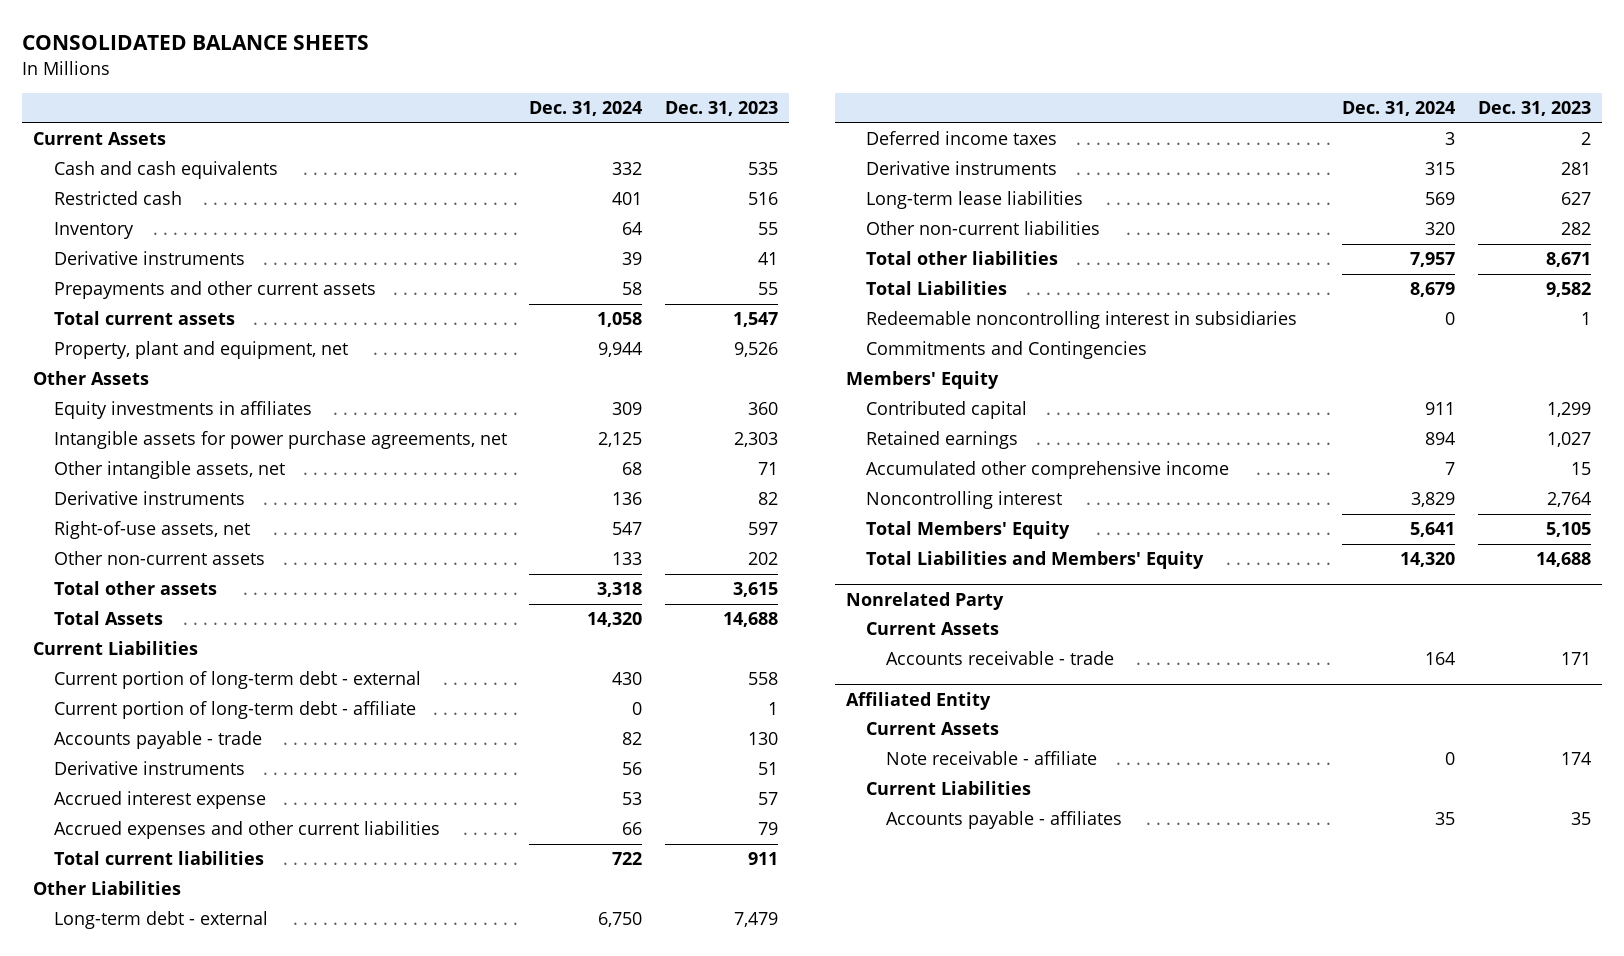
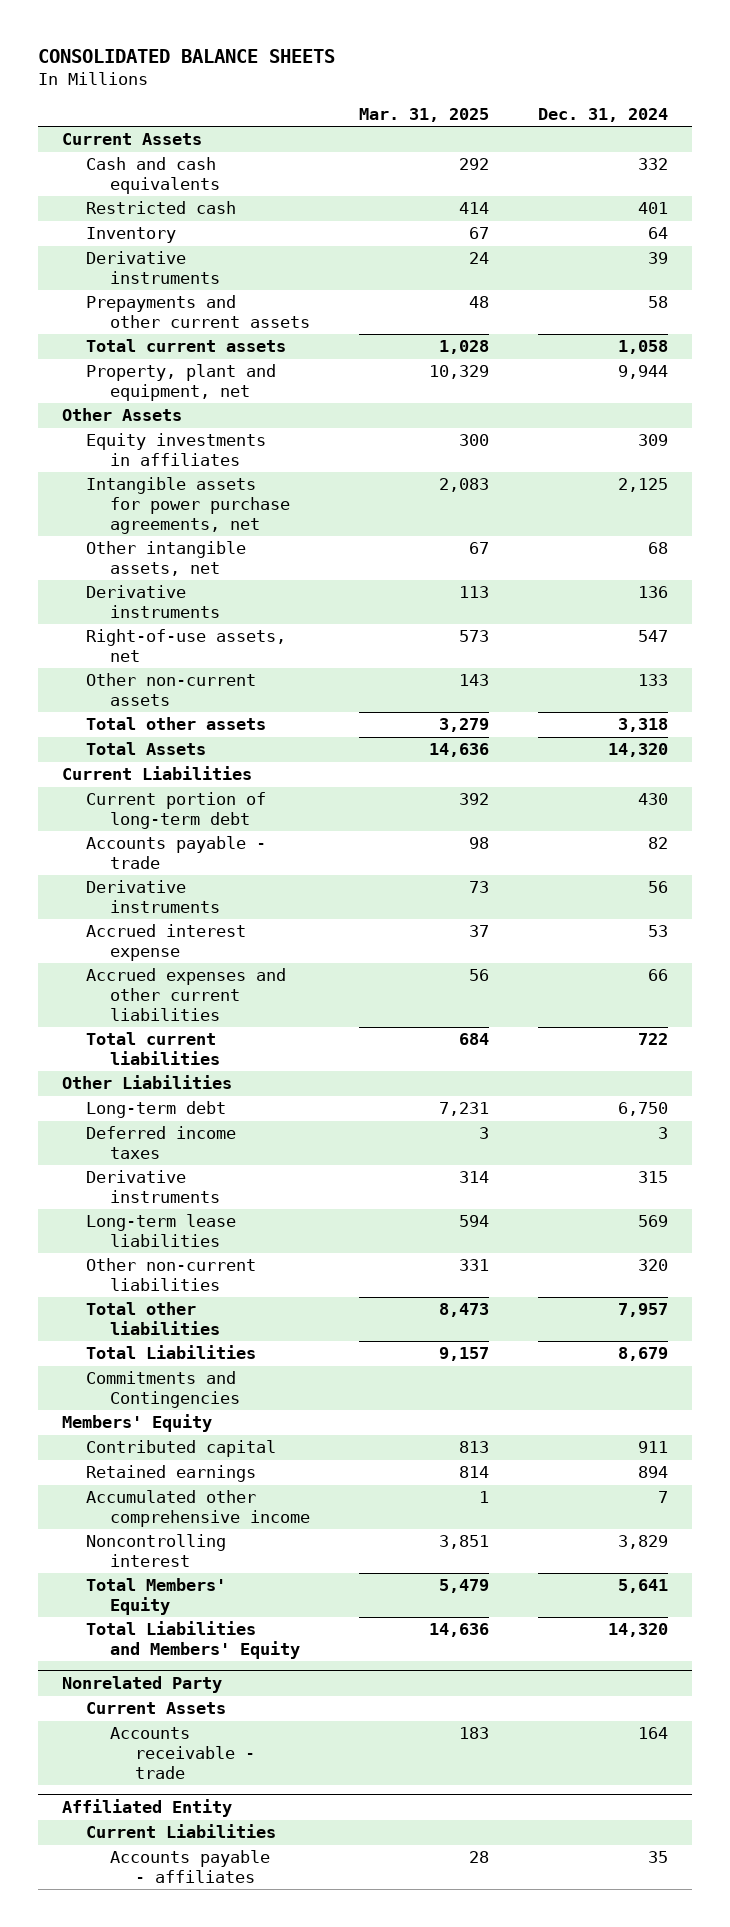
- | Dec. 31, 2024 | Dec. 31, 2023
+ | Mar. 31, 2025 | Dec. 31, 2024
- Current portion of long-term debt - external | 430 | 558
- Current portion of long-term debt - affiliate | 0 | 1
+ Current portion of long-term debt | 392 | 430
- Long-term debt - external | 6,750 | 7,479
+ Long-term debt | 7,231 | 6,750
- Redeemable noncontrolling interest in subsidiaries | 0 | 1
@ Affiliated Entity
- Current Assets
- Note receivable - affiliate | 0 | 174

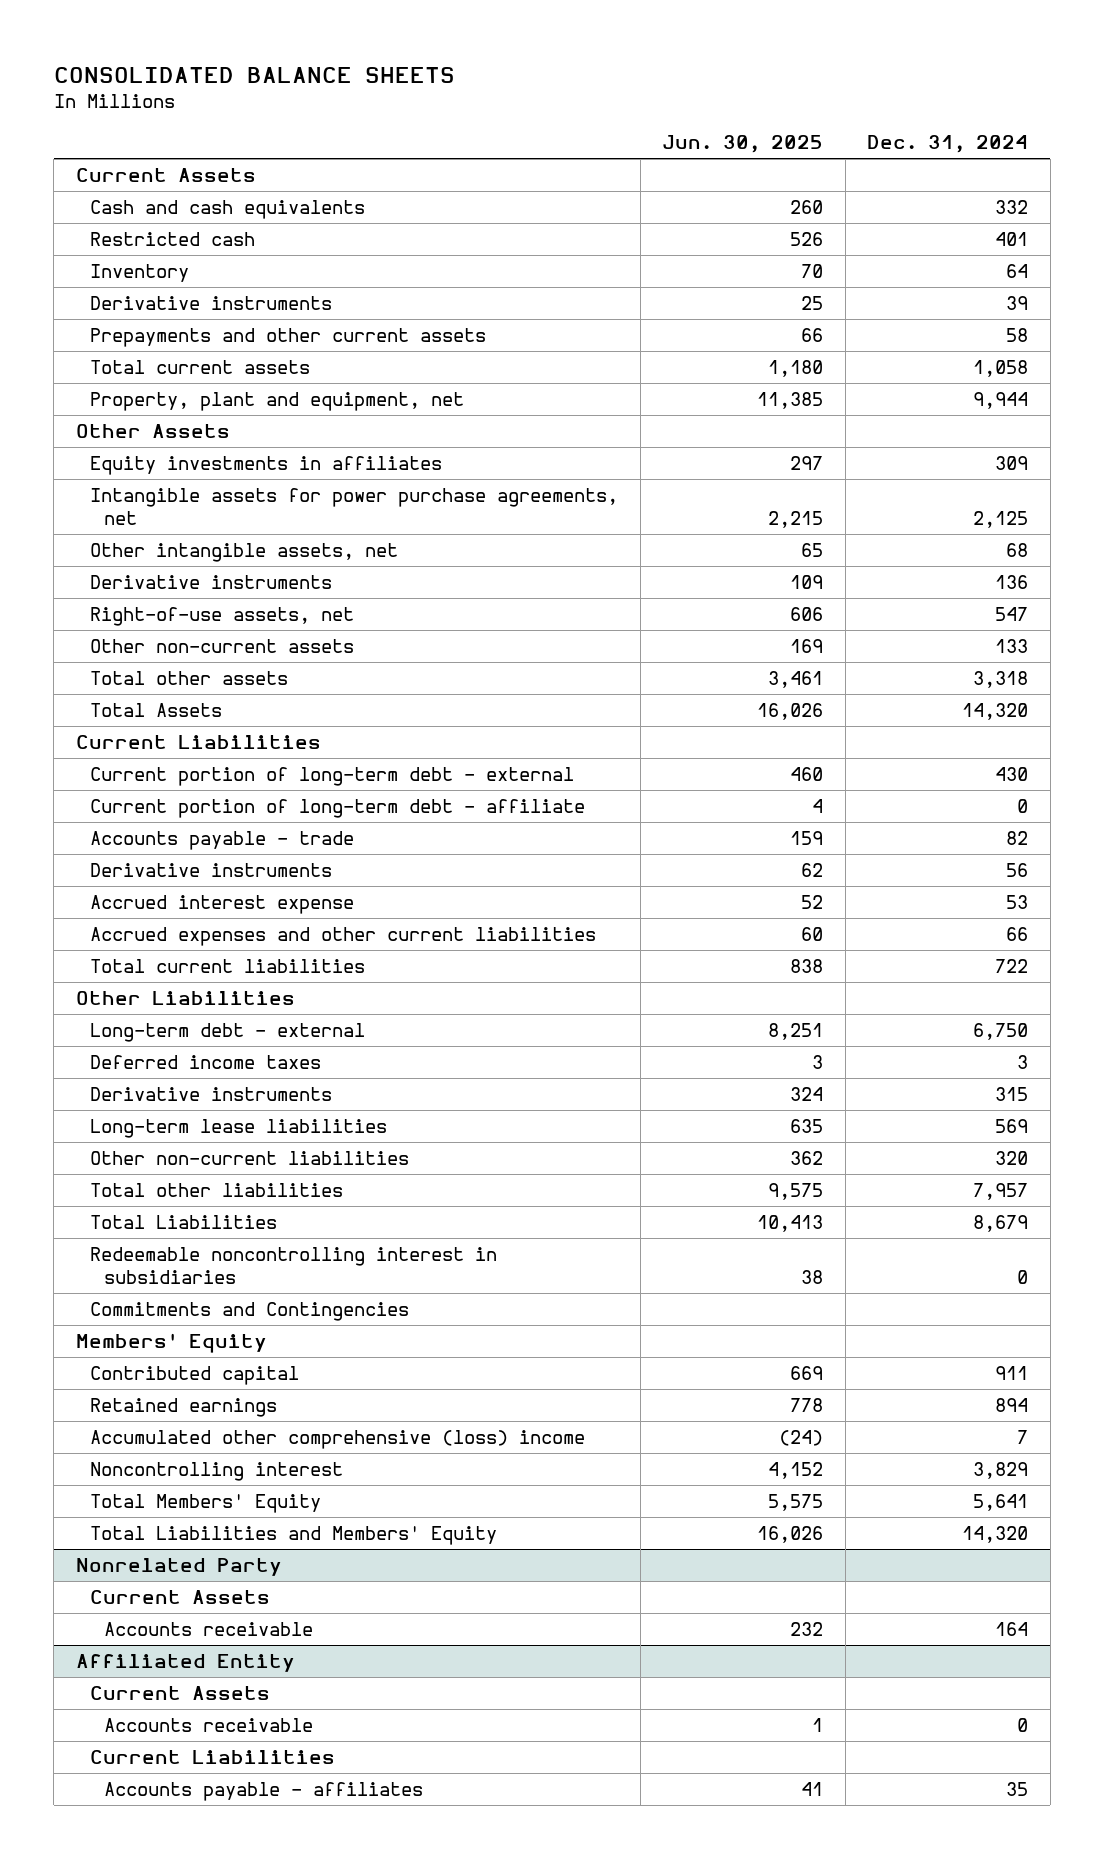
- | Mar. 31, 2025 | Dec. 31, 2024
+ | Jun. 30, 2025 | Dec. 31, 2024
- Current portion of long-term debt | 392 | 430
+ Current portion of long-term debt - external | 460 | 430
+ Current portion of long-term debt - affiliate | 4 | 0
- Long-term debt | 7,231 | 6,750
+ Long-term debt - external | 8,251 | 6,750
+ Redeemable noncontrolling interest in subsidiaries | 38 | 0
- Accumulated other comprehensive income | 1 | 7
+ Accumulated other comprehensive (loss) income | (24) | 7
@ Nonrelated Party
- Accounts receivable - trade | 183 | 164
+ Accounts receivable | 232 | 164
@ Affiliated Entity
+ Current Assets
+ Accounts receivable | 1 | 0

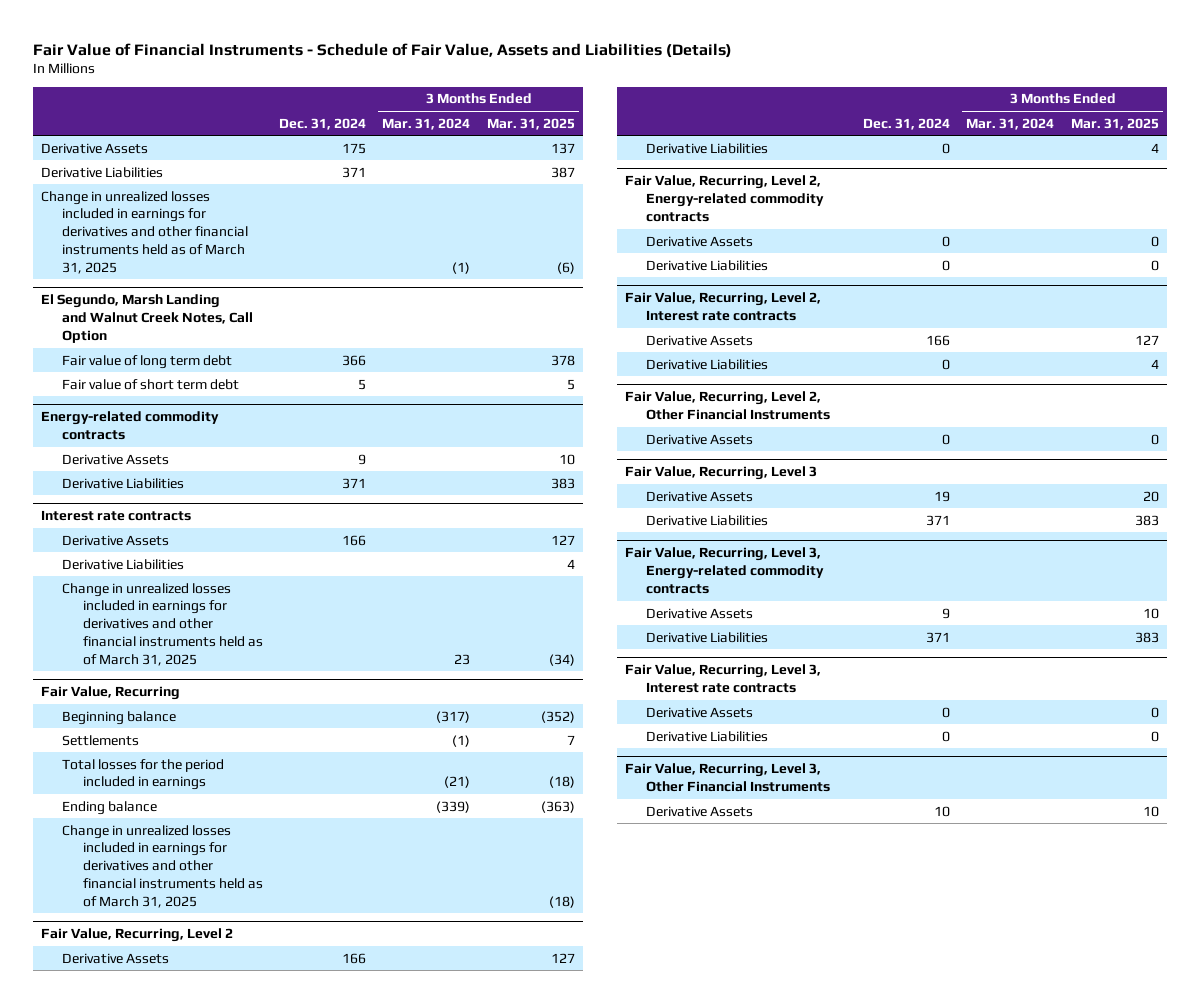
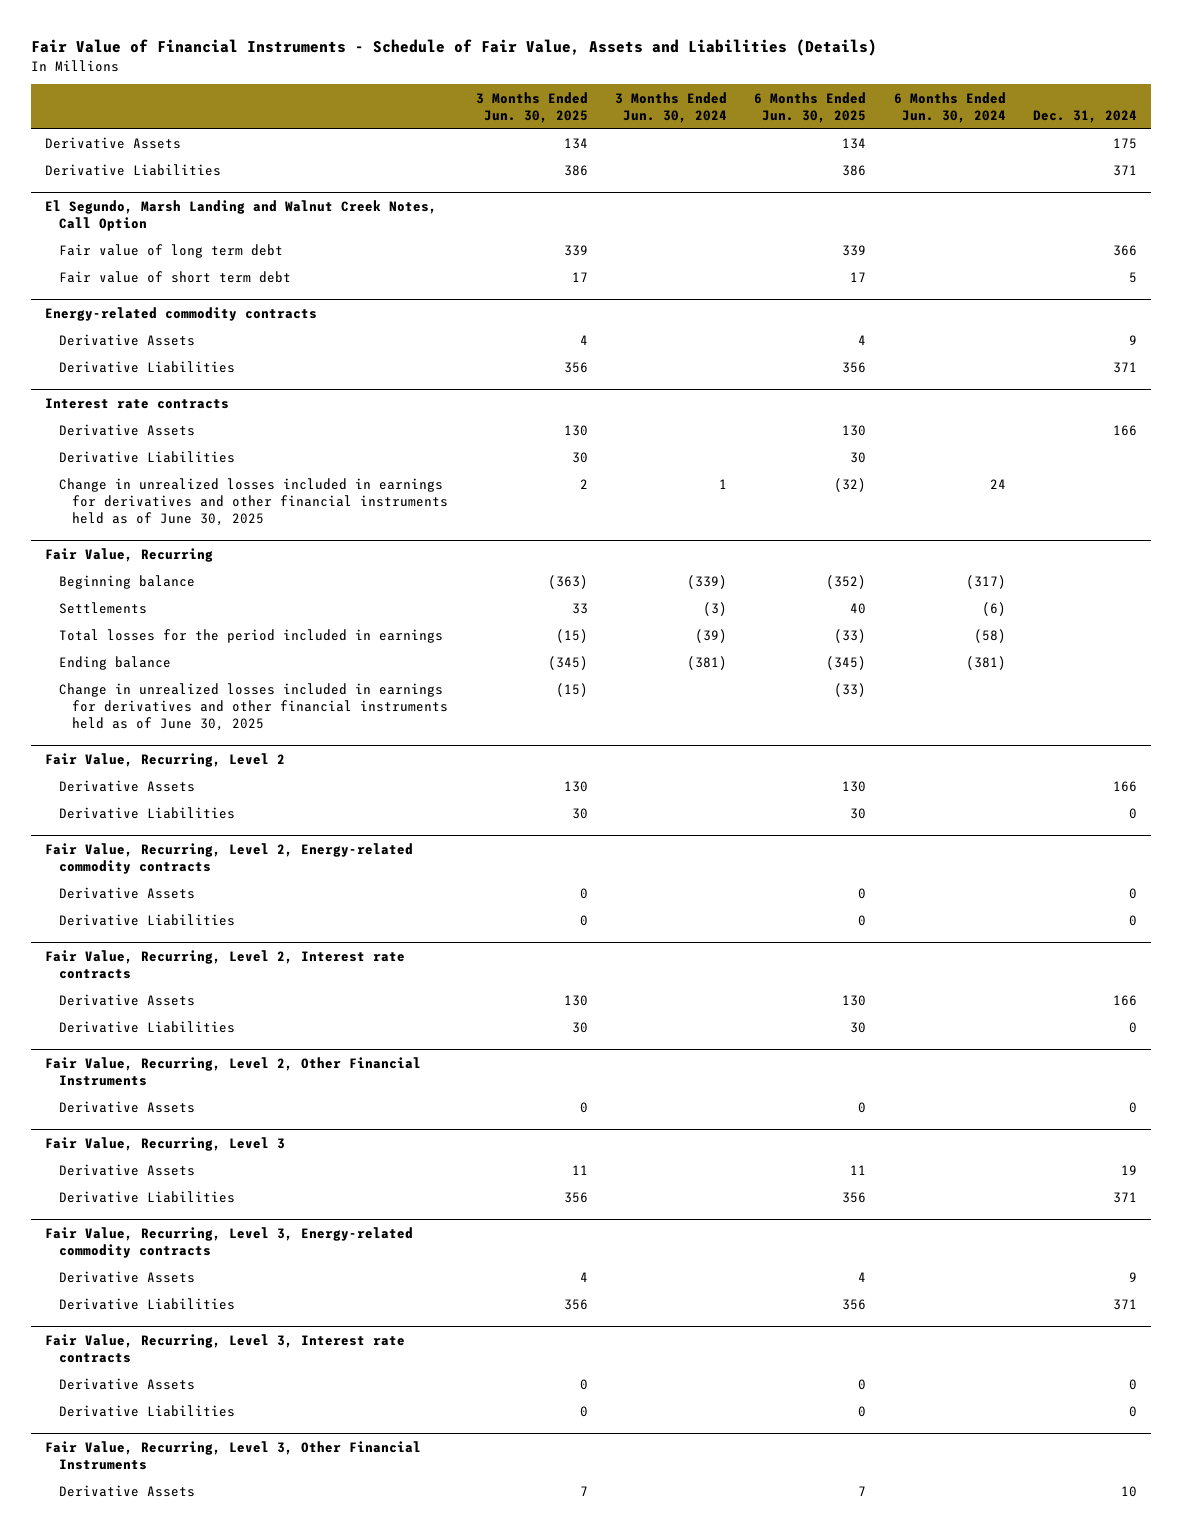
- | Dec. 31, 2024 | 3 Months Ended Mar. 31, 2024 | 3 Months Ended Mar. 31, 2025
+ | 3 Months Ended Jun. 30, 2025 | 3 Months Ended Jun. 30, 2024 | 6 Months Ended Jun. 30, 2025 | 6 Months Ended Jun. 30, 2024 | Dec. 31, 2024
- Change in unrealized losses included in earnings for derivatives and other financial instruments held as of March 31, 2025 | | (1) | (6)
@ Interest rate contracts
- Change in unrealized losses included in earnings for derivatives and other financial instruments held as of March 31, 2025 | | 23 | (34)
+ Change in unrealized losses included in earnings for derivatives and other financial instruments held as of June 30, 2025 | 2 | 1 | (32) | 24 |
@ Fair Value, Recurring
- Change in unrealized losses included in earnings for derivatives and other financial instruments held as of March 31, 2025 | | | (18)
+ Change in unrealized losses included in earnings for derivatives and other financial instruments held as of June 30, 2025 | (15) | | (33) | |

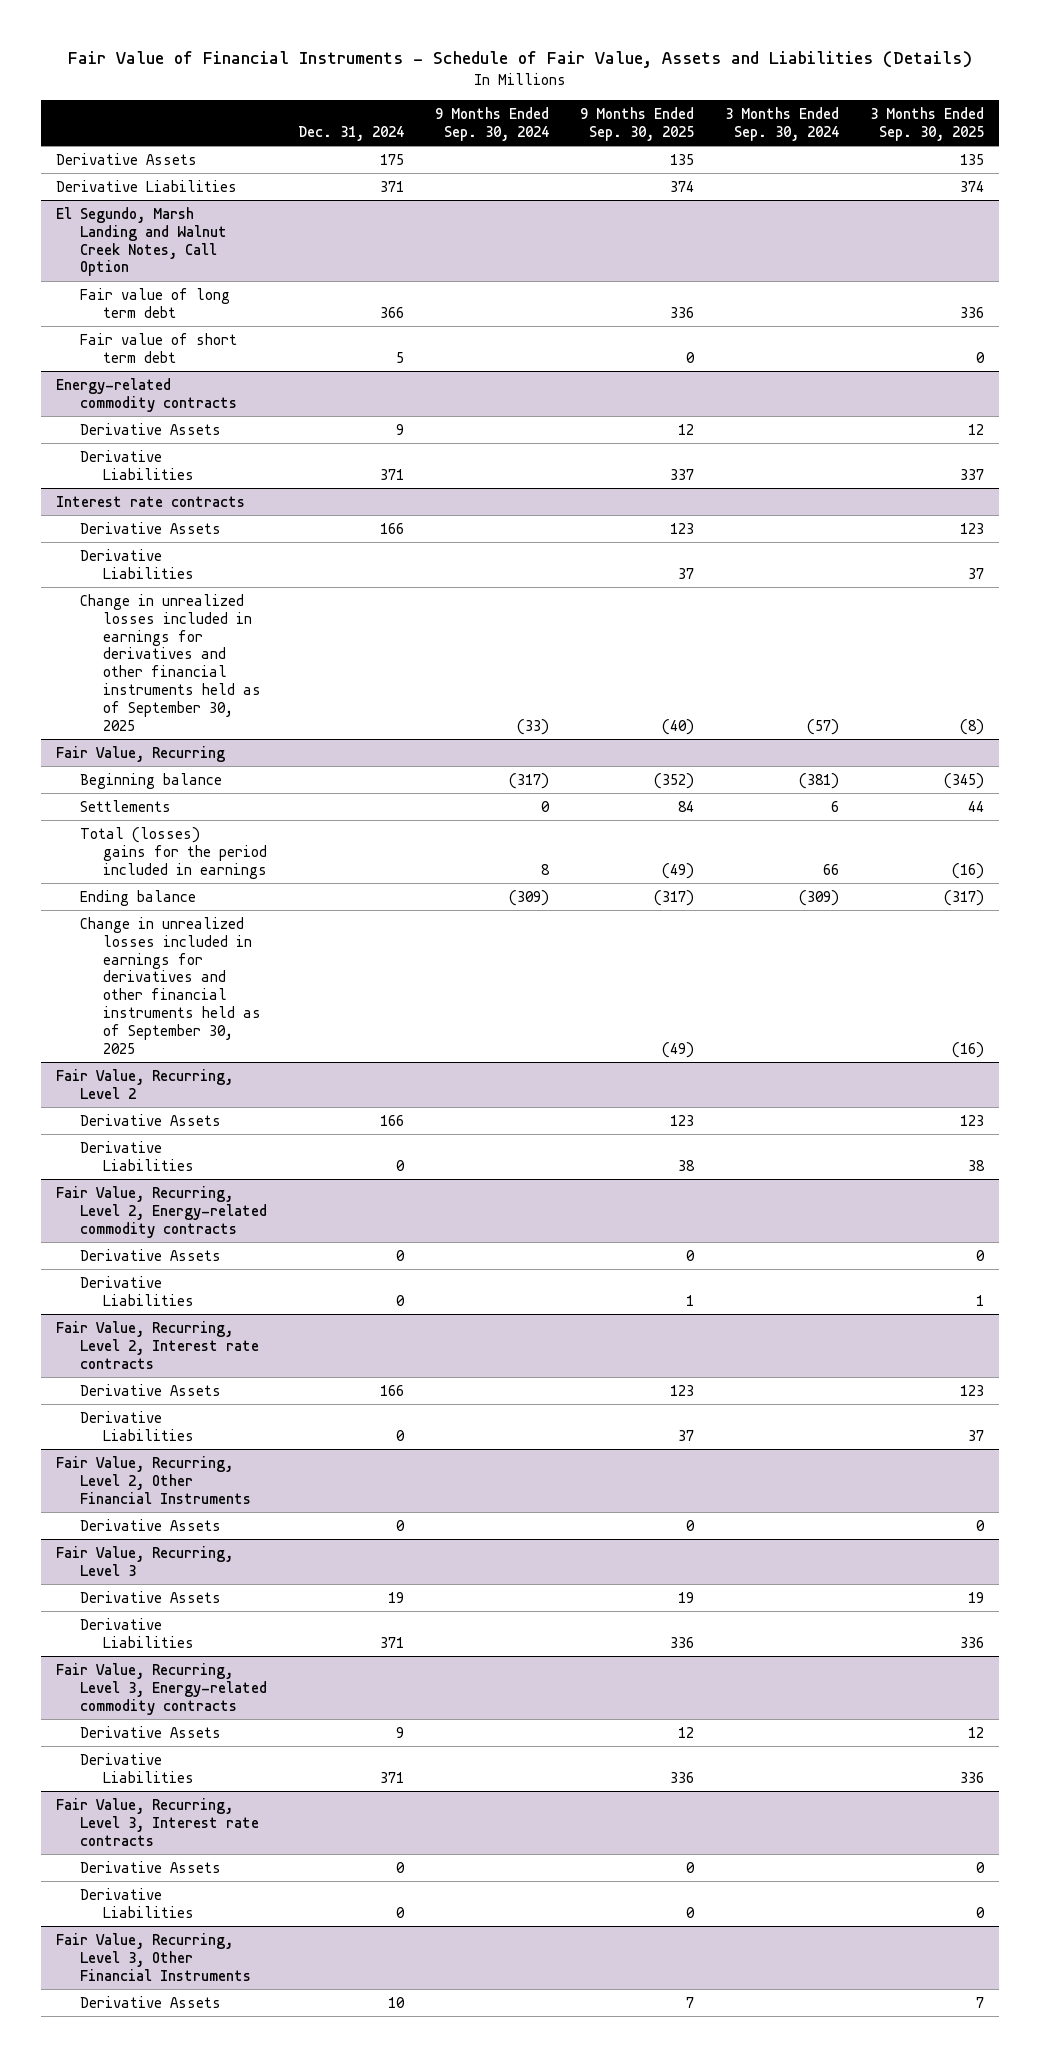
- | 3 Months Ended Jun. 30, 2025 | 3 Months Ended Jun. 30, 2024 | 6 Months Ended Jun. 30, 2025 | 6 Months Ended Jun. 30, 2024 | Dec. 31, 2024
+ | Dec. 31, 2024 | 9 Months Ended Sep. 30, 2024 | 9 Months Ended Sep. 30, 2025 | 3 Months Ended Sep. 30, 2024 | 3 Months Ended Sep. 30, 2025
@ Interest rate contracts
- Change in unrealized losses included in earnings for derivatives and other financial instruments held as of June 30, 2025 | 2 | 1 | (32) | 24 |
+ Change in unrealized losses included in earnings for derivatives and other financial instruments held as of September 30, 2025 | | (33) | (40) | (57) | (8)
@ Fair Value, Recurring
- Total losses for the period included in earnings | (15) | (39) | (33) | (58) |
+ Total (losses) gains for the period included in earnings | | 8 | (49) | 66 | (16)
- Change in unrealized losses included in earnings for derivatives and other financial instruments held as of June 30, 2025 | (15) | | (33) | |
+ Change in unrealized losses included in earnings for derivatives and other financial instruments held as of September 30, 2025 | | | (49) | | (16)

